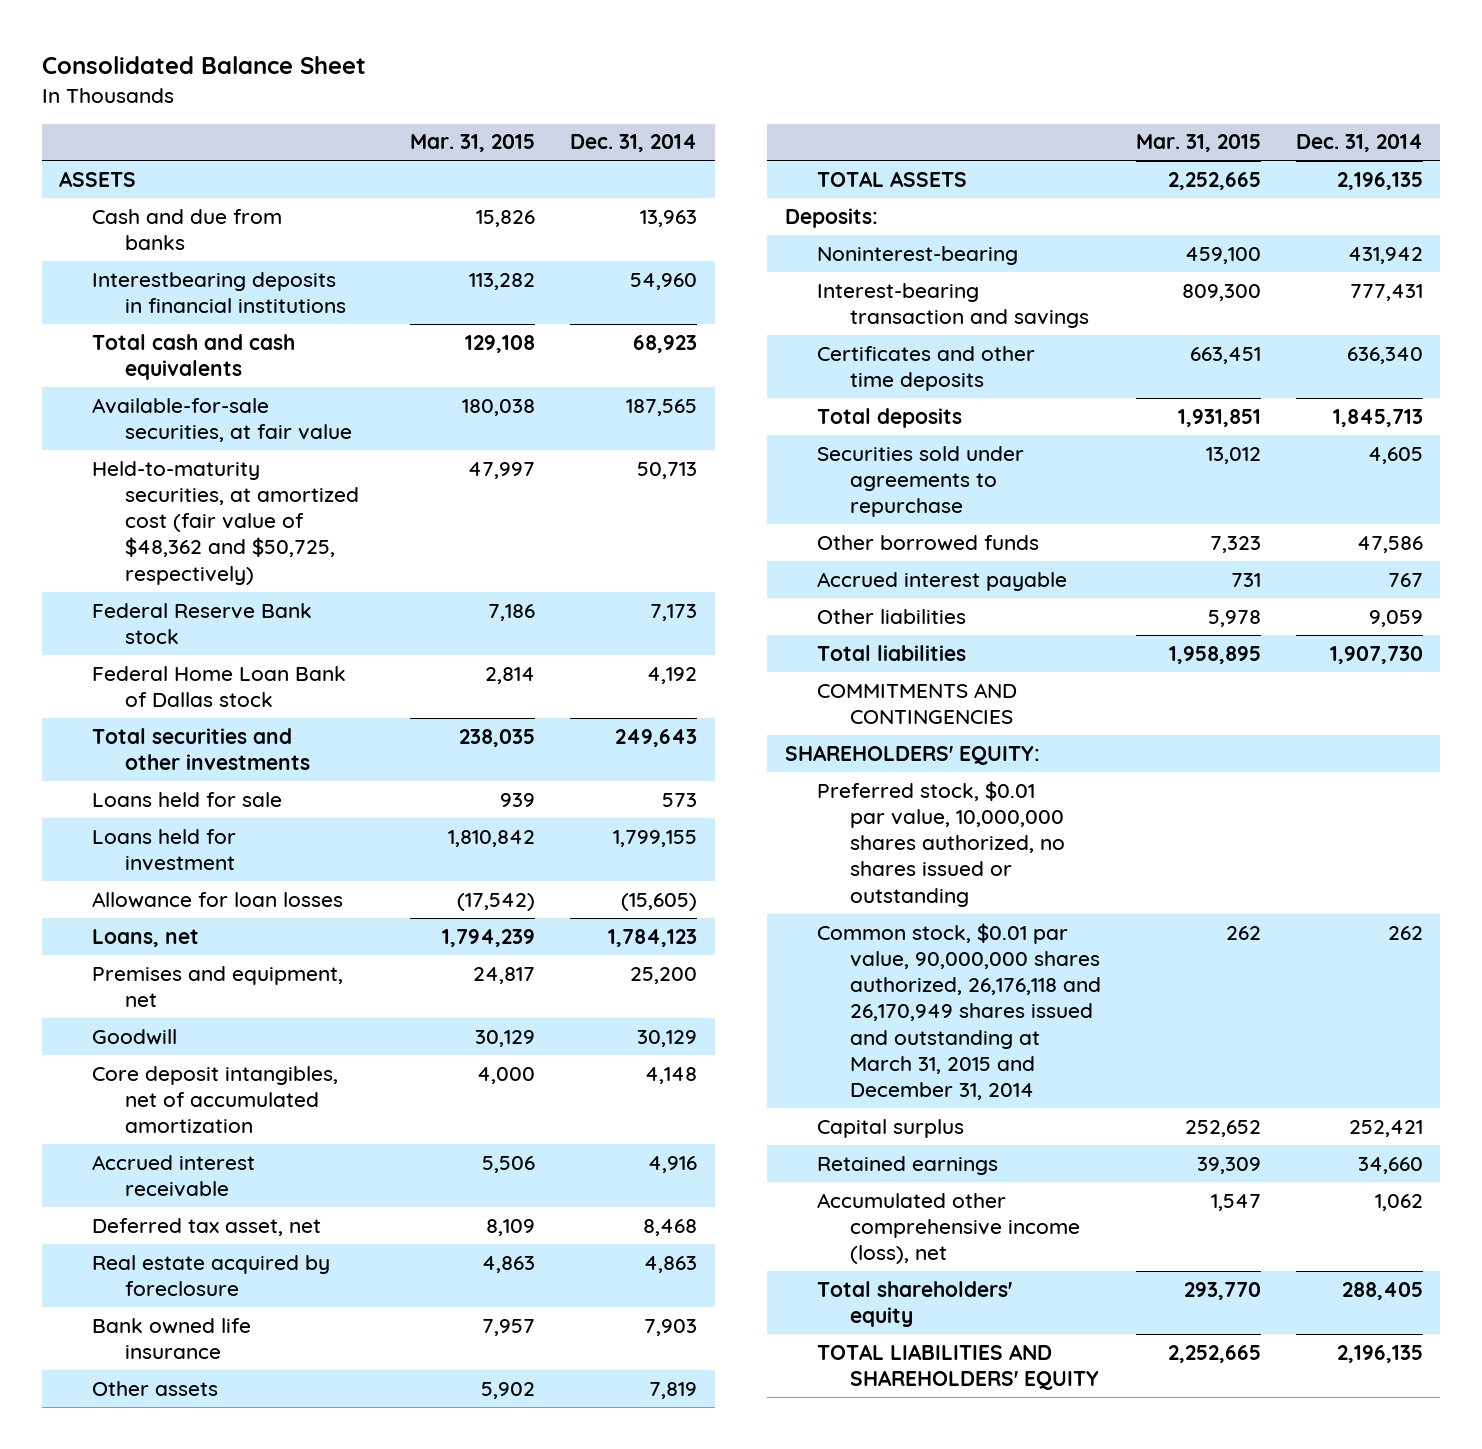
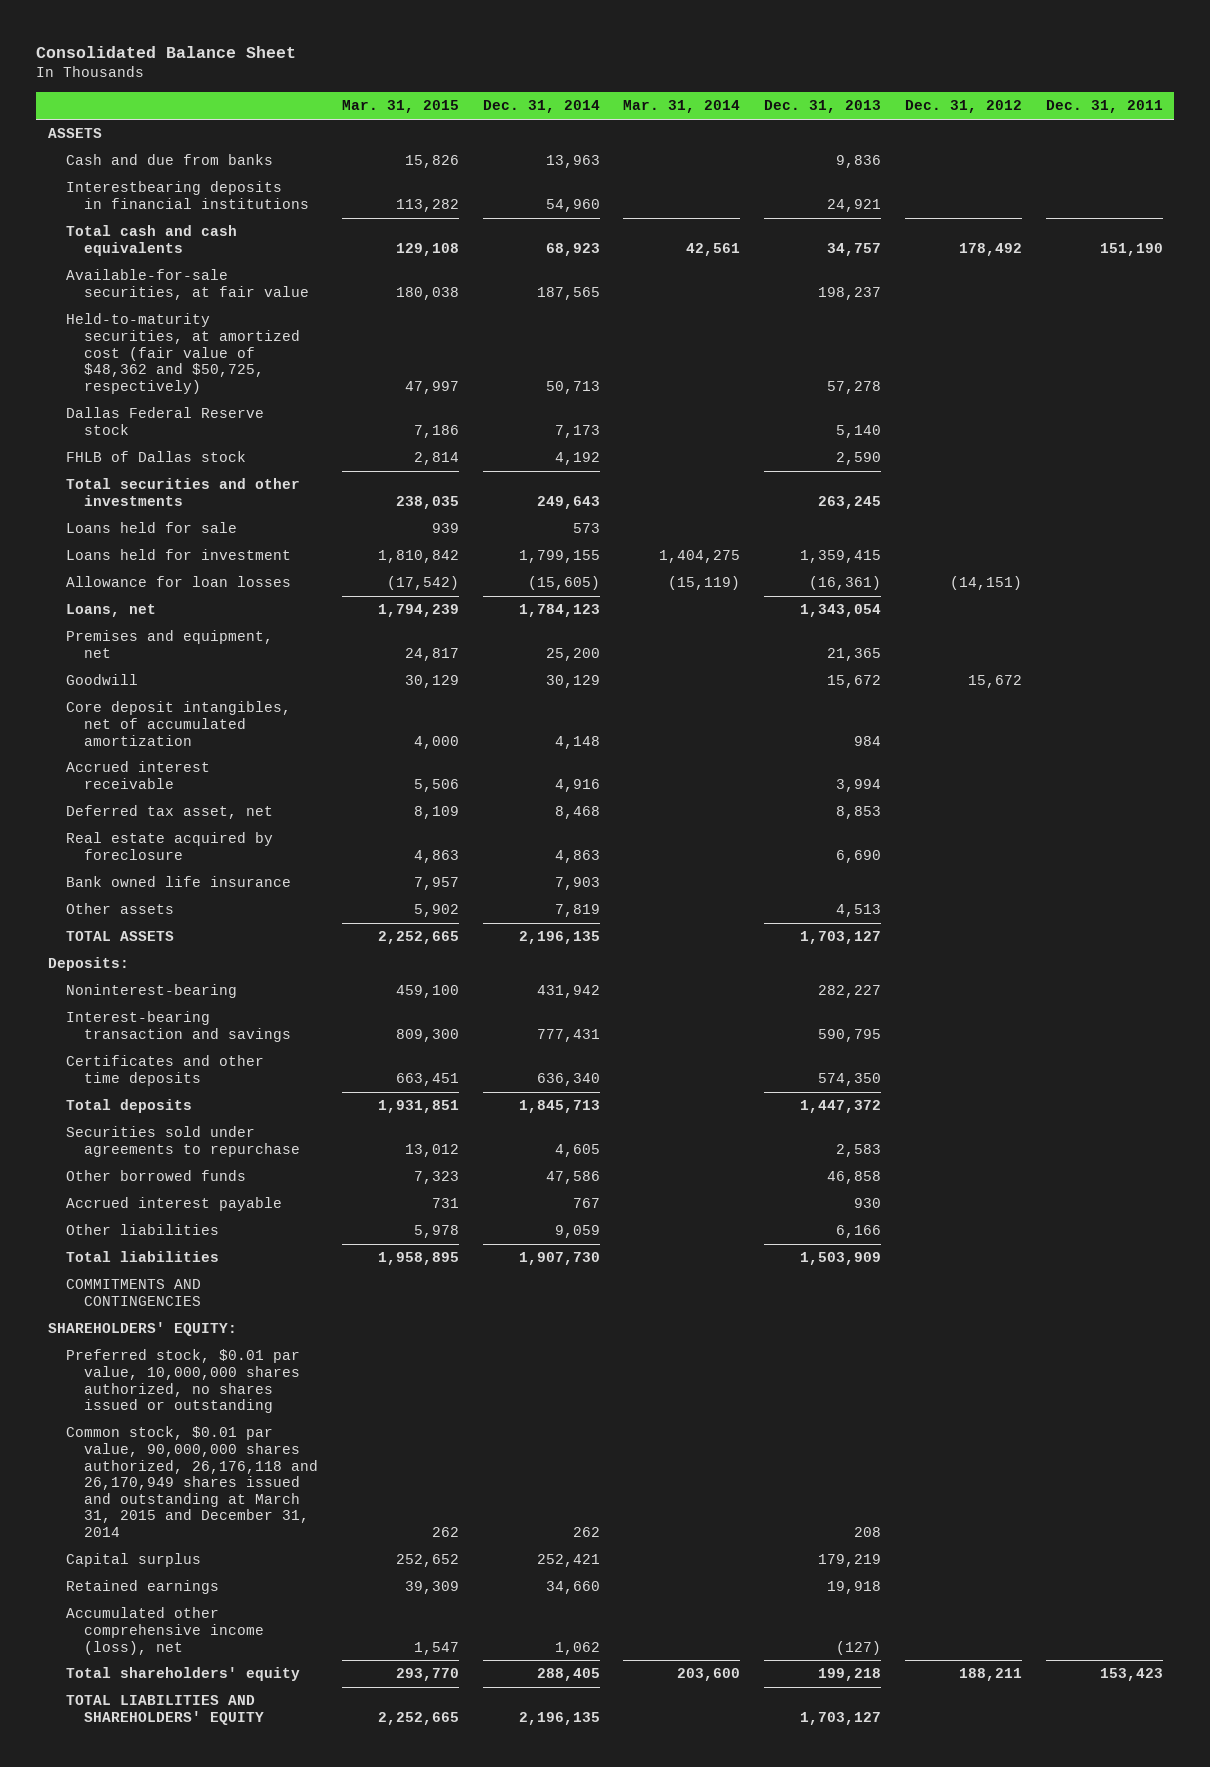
- | Mar. 31, 2015 | Dec. 31, 2014
+ | Mar. 31, 2015 | Dec. 31, 2014 | Mar. 31, 2014 | Dec. 31, 2013 | Dec. 31, 2012 | Dec. 31, 2011
- Federal Reserve Bank stock | 7,186 | 7,173
- Federal Home Loan Bank of Dallas stock | 2,814 | 4,192
+ Dallas Federal Reserve stock | 7,186 | 7,173 | | 5,140 | |
+ FHLB of Dallas stock | 2,814 | 4,192 | | 2,590 | |

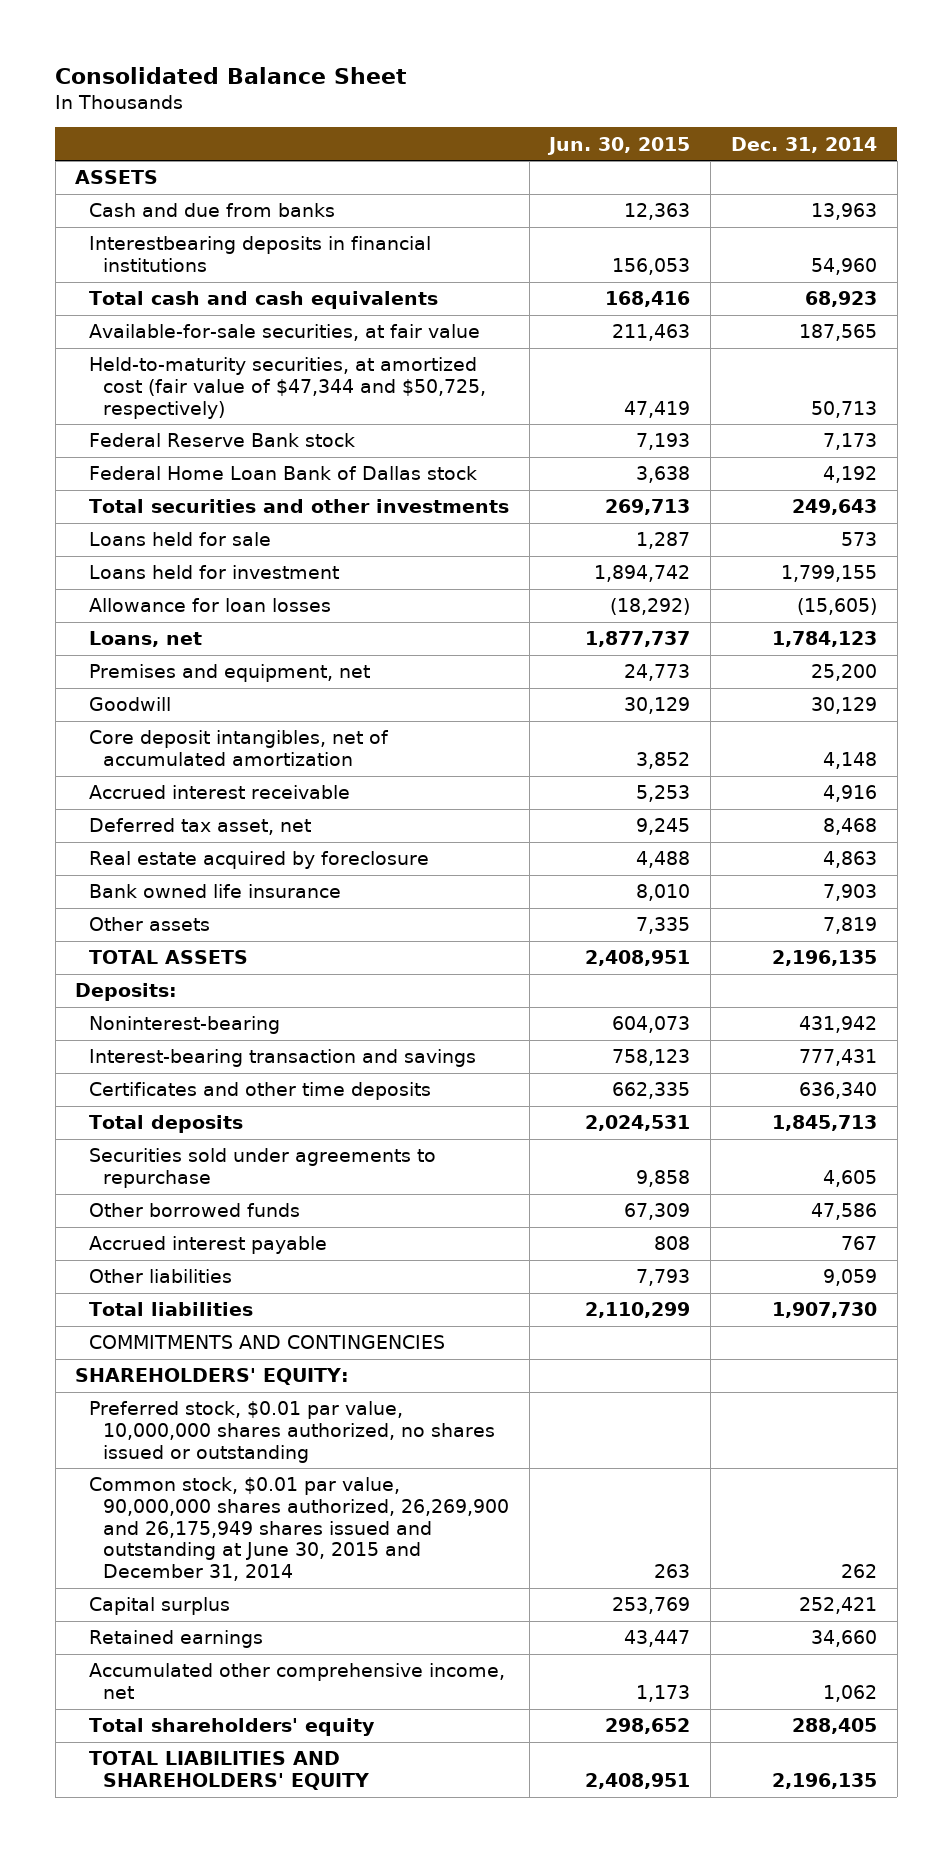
- | Mar. 31, 2015 | Dec. 31, 2014 | Mar. 31, 2014 | Dec. 31, 2013 | Dec. 31, 2012 | Dec. 31, 2011
+ | Jun. 30, 2015 | Dec. 31, 2014
- Held-to-maturity securities, at amortized cost (fair value of $48,362 and $50,725, respectively) | 47,997 | 50,713 | | 57,278 | |
- Dallas Federal Reserve stock | 7,186 | 7,173 | | 5,140 | |
- FHLB of Dallas stock | 2,814 | 4,192 | | 2,590 | |
+ Held-to-maturity securities, at amortized cost (fair value of $47,344 and $50,725, respectively) | 47,419 | 50,713
+ Federal Reserve Bank stock | 7,193 | 7,173
+ Federal Home Loan Bank of Dallas stock | 3,638 | 4,192
- Common stock, $0.01 par value, 90,000,000 shares authorized, 26,176,118 and 26,170,949 shares issued and outstanding at March 31, 2015 and December 31, 2014 | 262 | 262 | | 208 | |
+ Common stock, $0.01 par value, 90,000,000 shares authorized, 26,269,900 and 26,175,949 shares issued and outstanding at June 30, 2015 and December 31, 2014 | 263 | 262
- Accumulated other comprehensive income (loss), net | 1,547 | 1,062 | | (127) | |
+ Accumulated other comprehensive income, net | 1,173 | 1,062

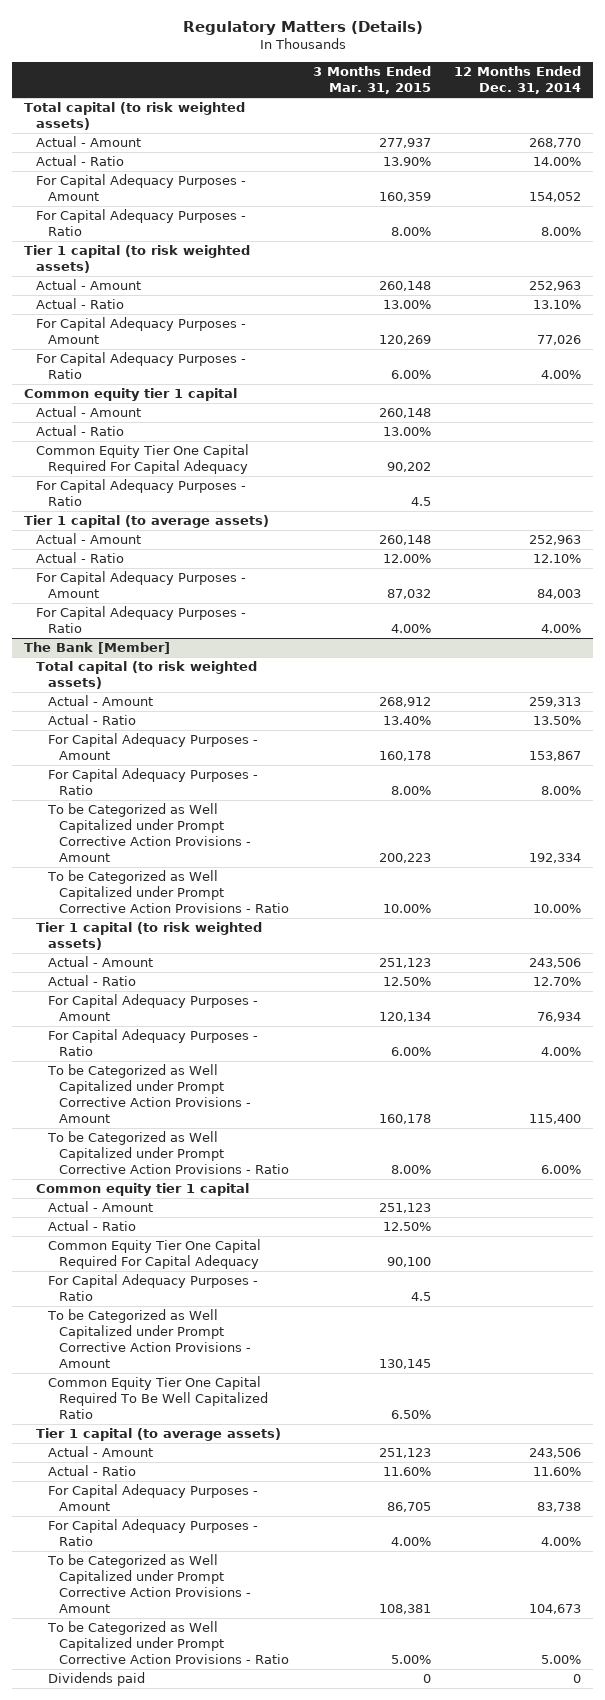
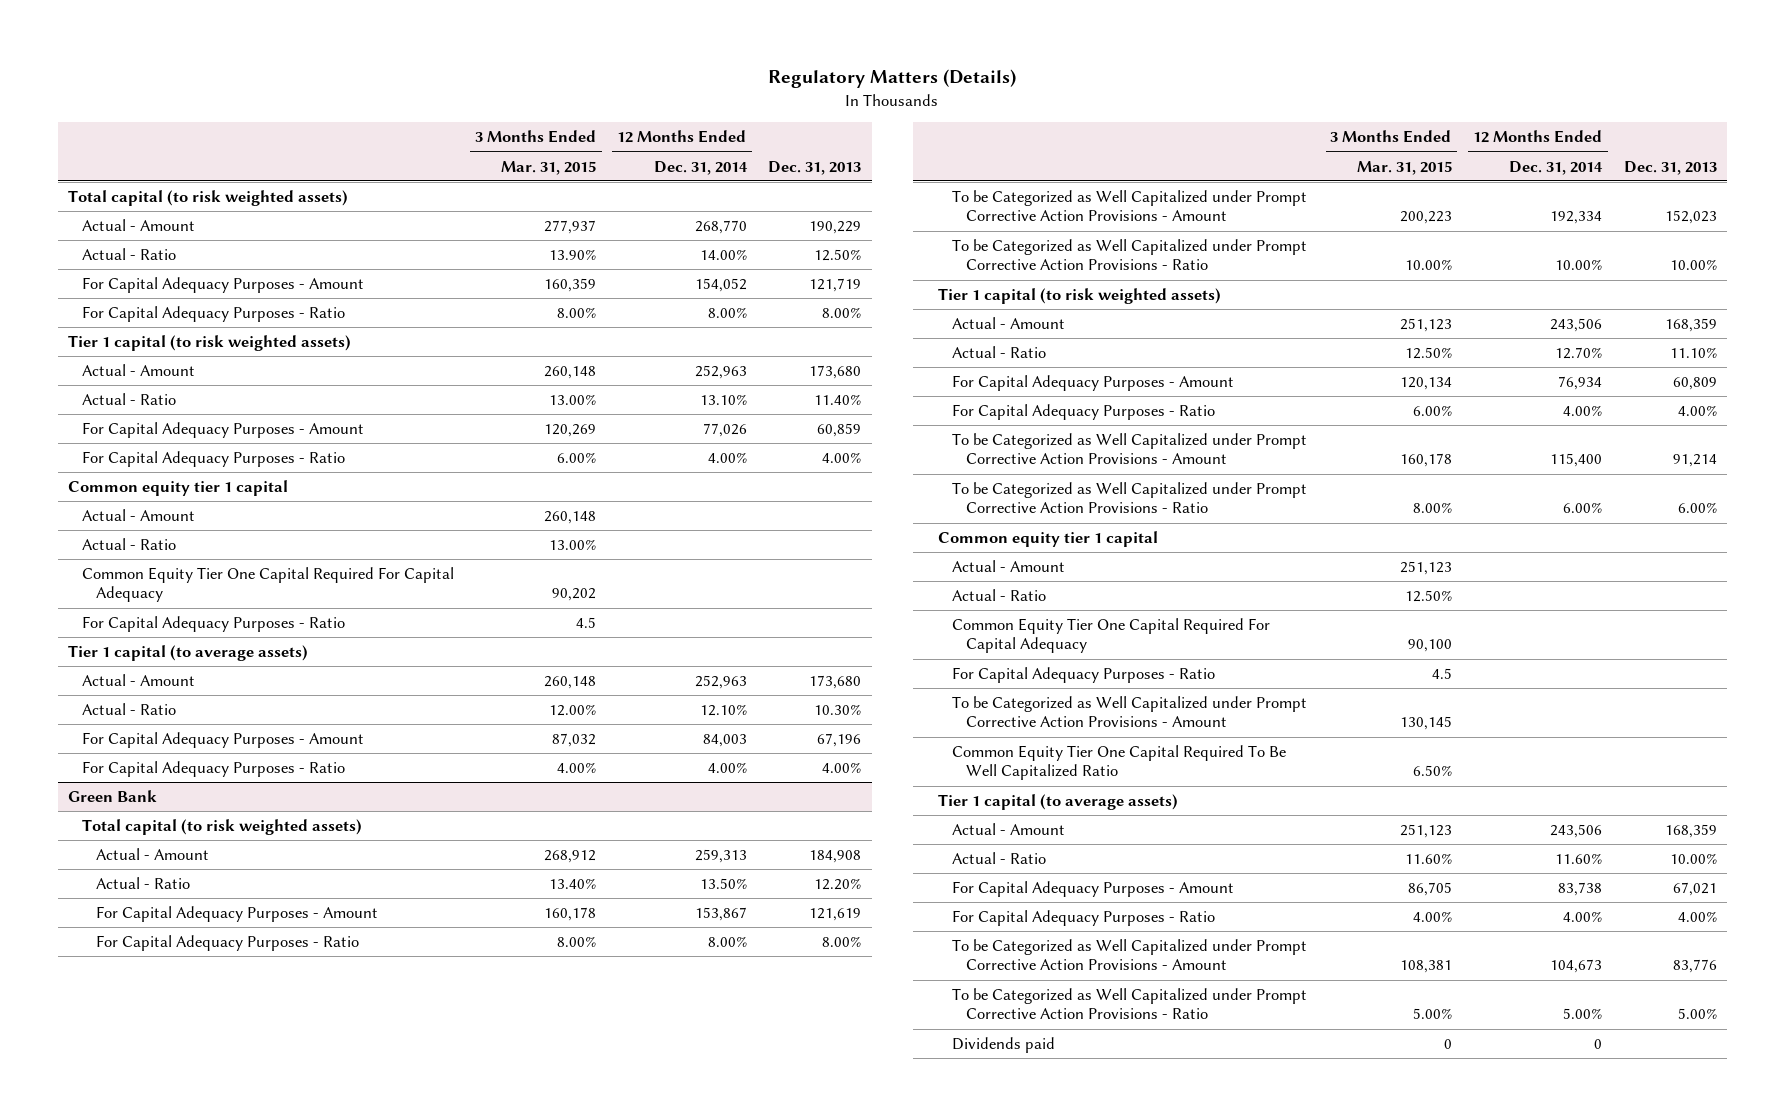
- | 3 Months Ended Mar. 31, 2015 | 12 Months Ended Dec. 31, 2014
+ | 3 Months Ended Mar. 31, 2015 | 12 Months Ended Dec. 31, 2014 | Dec. 31, 2013
- The Bank [Member]
+ Green Bank

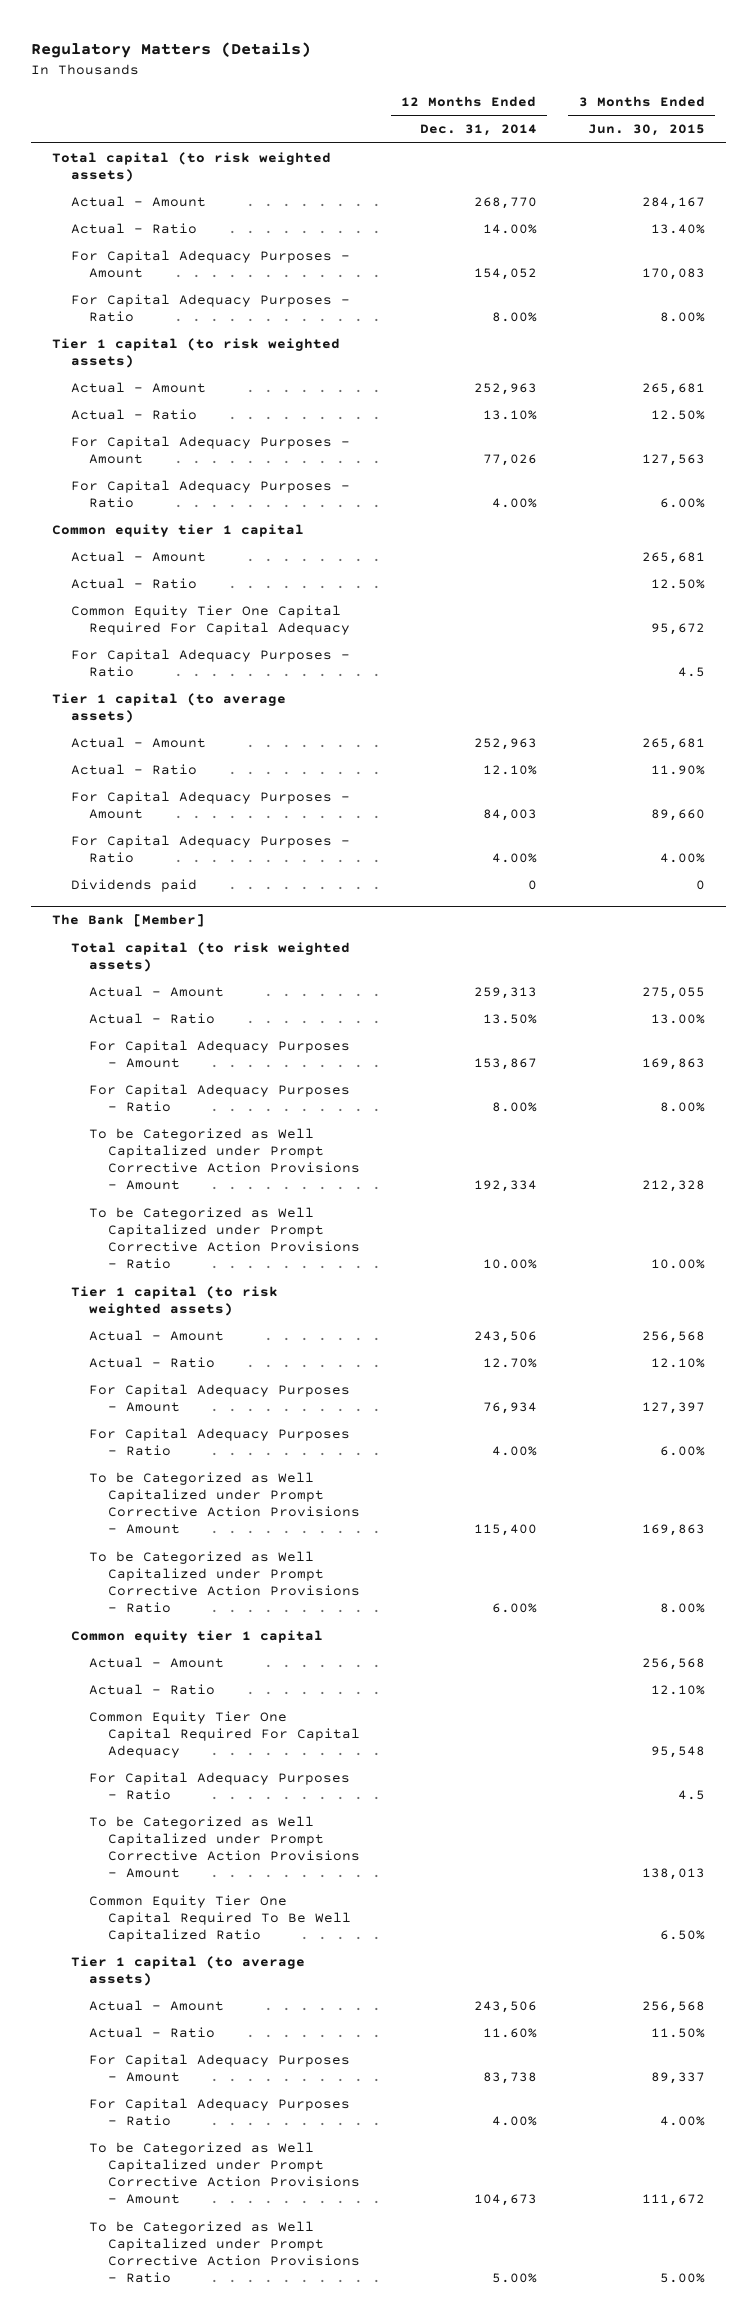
- | 3 Months Ended Mar. 31, 2015 | 12 Months Ended Dec. 31, 2014 | Dec. 31, 2013
+ | 12 Months Ended Dec. 31, 2014 | 3 Months Ended Jun. 30, 2015
- Green Bank
+ Dividends paid | 0 | 0
+ The Bank [Member]
- Dividends paid | 0 | 0 |

